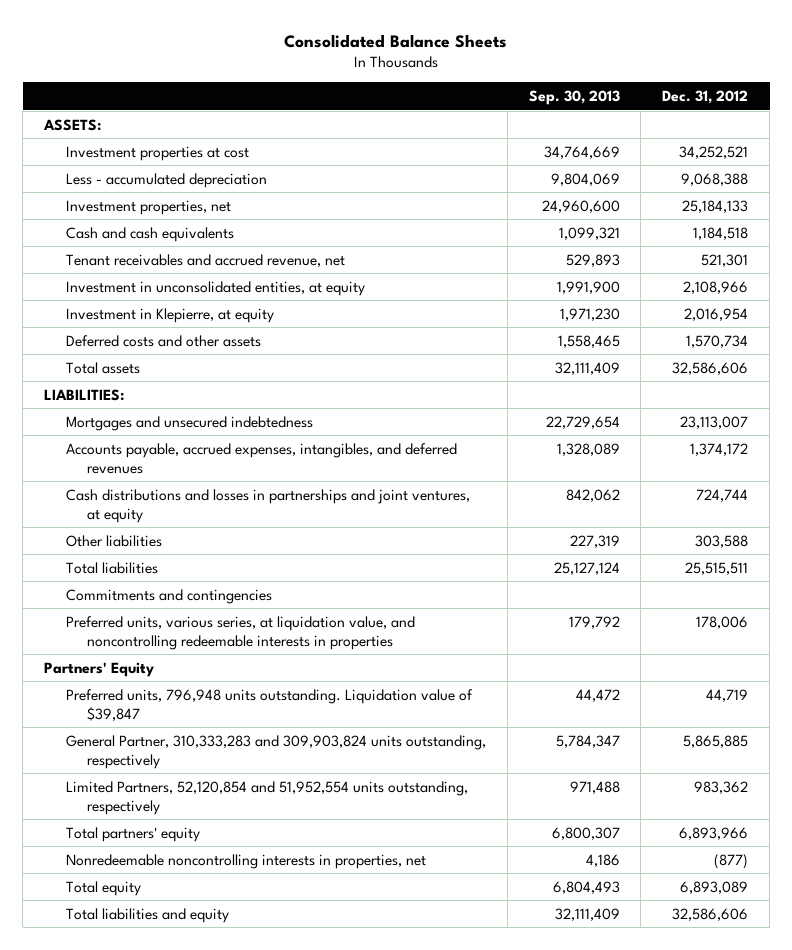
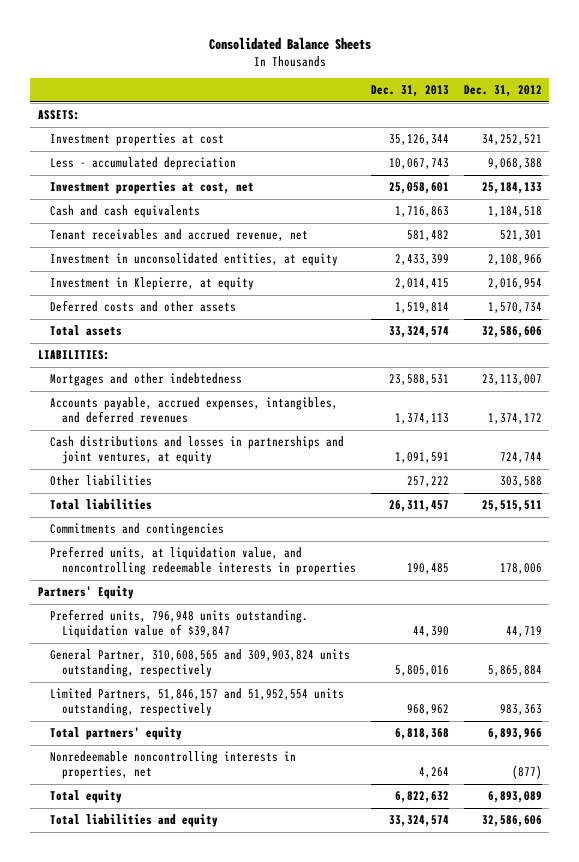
- | Sep. 30, 2013 | Dec. 31, 2012
+ | Dec. 31, 2013 | Dec. 31, 2012
- Investment properties, net | 24,960,600 | 25,184,133
+ Investment properties at cost, net | 25,058,601 | 25,184,133
- Mortgages and unsecured indebtedness | 22,729,654 | 23,113,007
+ Mortgages and other indebtedness | 23,588,531 | 23,113,007
- Preferred units, various series, at liquidation value, and noncontrolling redeemable interests in properties | 179,792 | 178,006
+ Preferred units, at liquidation value, and noncontrolling redeemable interests in properties | 190,485 | 178,006
- General Partner, 310,333,283 and 309,903,824 units outstanding, respectively | 5,784,347 | 5,865,885
- Limited Partners, 52,120,854 and 51,952,554 units outstanding, respectively | 971,488 | 983,362
+ General Partner, 310,608,565 and 309,903,824 units outstanding, respectively | 5,805,016 | 5,865,884
+ Limited Partners, 51,846,157 and 51,952,554 units outstanding, respectively | 968,962 | 983,363

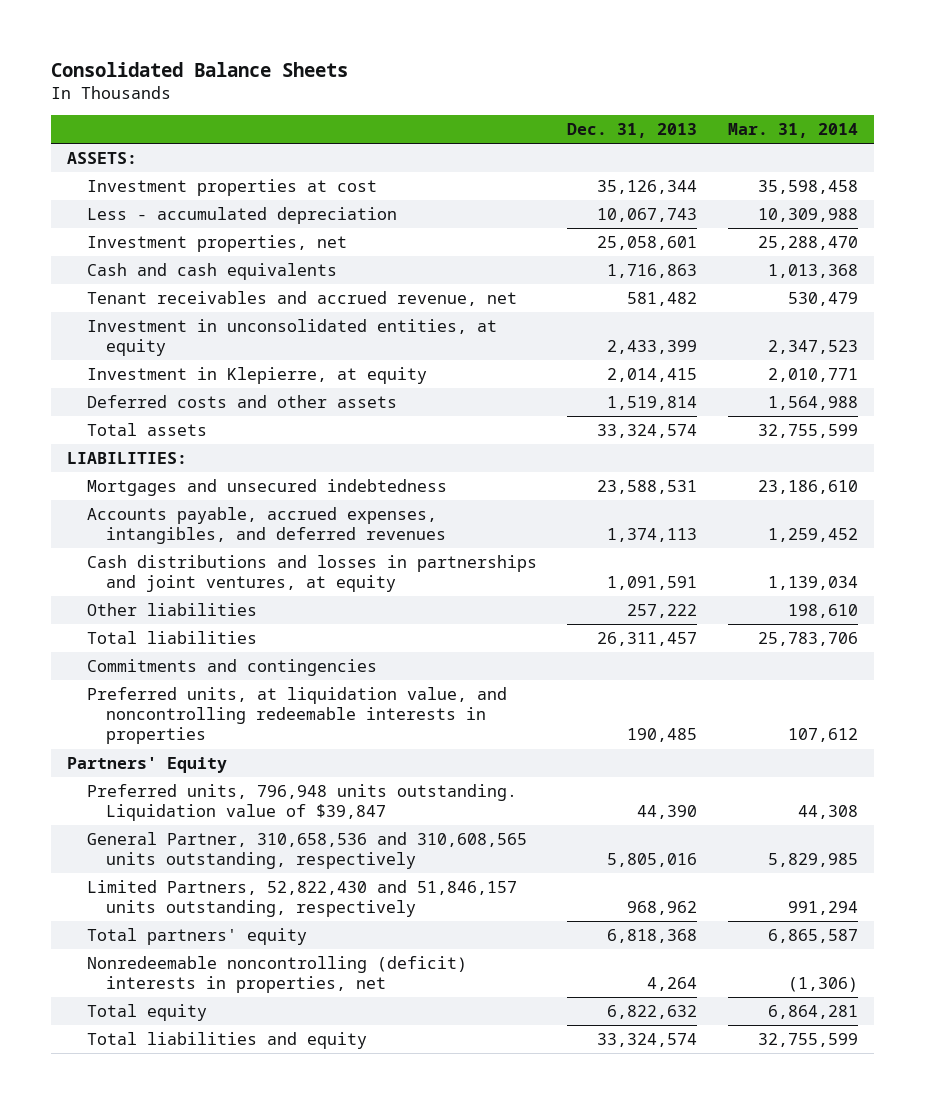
- | Dec. 31, 2013 | Dec. 31, 2012
+ | Dec. 31, 2013 | Mar. 31, 2014
- Investment properties at cost, net | 25,058,601 | 25,184,133
+ Investment properties, net | 25,058,601 | 25,288,470
- Mortgages and other indebtedness | 23,588,531 | 23,113,007
+ Mortgages and unsecured indebtedness | 23,588,531 | 23,186,610
- General Partner, 310,608,565 and 309,903,824 units outstanding, respectively | 5,805,016 | 5,865,884
- Limited Partners, 51,846,157 and 51,952,554 units outstanding, respectively | 968,962 | 983,363
+ General Partner, 310,658,536 and 310,608,565 units outstanding, respectively | 5,805,016 | 5,829,985
+ Limited Partners, 52,822,430 and 51,846,157 units outstanding, respectively | 968,962 | 991,294
- Nonredeemable noncontrolling interests in properties, net | 4,264 | (877)
+ Nonredeemable noncontrolling (deficit) interests in properties, net | 4,264 | (1,306)

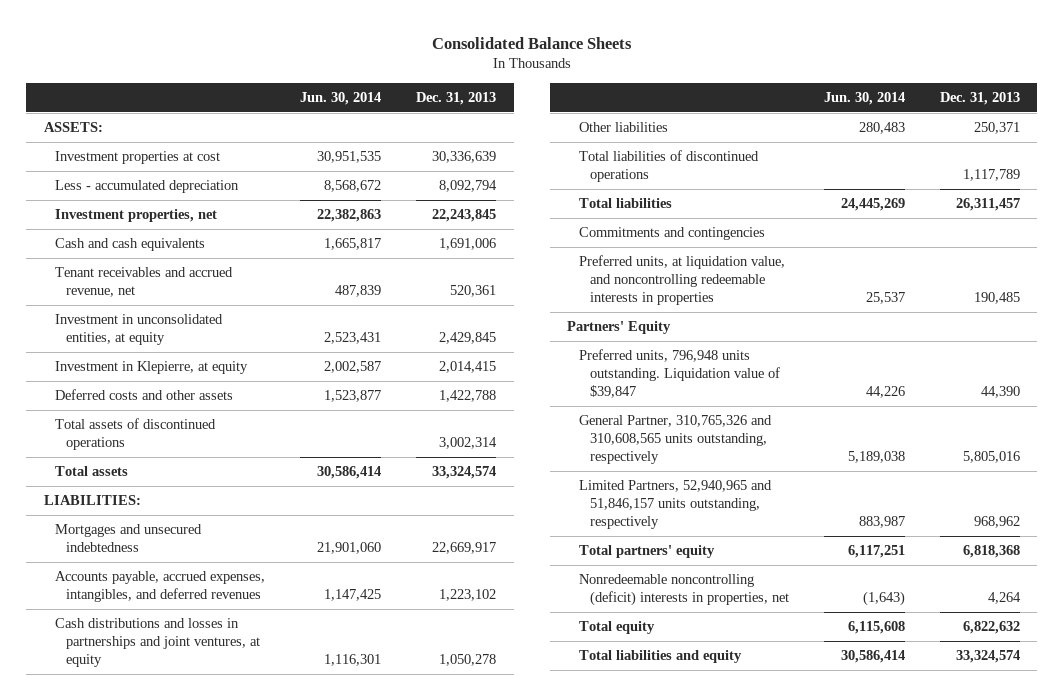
- | Dec. 31, 2013 | Mar. 31, 2014
+ | Jun. 30, 2014 | Dec. 31, 2013
- Investment properties at cost | 35,126,344 | 35,598,458
- Less - accumulated depreciation | 10,067,743 | 10,309,988
- Investment properties, net | 25,058,601 | 25,288,470
- Cash and cash equivalents | 1,716,863 | 1,013,368
- Tenant receivables and accrued revenue, net | 581,482 | 530,479
- Investment in unconsolidated entities, at equity | 2,433,399 | 2,347,523
+ Investment properties at cost | 30,951,535 | 30,336,639
+ Less - accumulated depreciation | 8,568,672 | 8,092,794
+ Investment properties, net | 22,382,863 | 22,243,845
+ Cash and cash equivalents | 1,665,817 | 1,691,006
+ Tenant receivables and accrued revenue, net | 487,839 | 520,361
+ Investment in unconsolidated entities, at equity | 2,523,431 | 2,429,845
- Deferred costs and other assets | 1,519,814 | 1,564,988
+ Deferred costs and other assets | 1,523,877 | 1,422,788
+ Total assets of discontinued operations | | 3,002,314
- Mortgages and unsecured indebtedness | 23,588,531 | 23,186,610
- Accounts payable, accrued expenses, intangibles, and deferred revenues | 1,374,113 | 1,259,452
- Cash distributions and losses in partnerships and joint ventures, at equity | 1,091,591 | 1,139,034
- Other liabilities | 257,222 | 198,610
+ Mortgages and unsecured indebtedness | 21,901,060 | 22,669,917
+ Accounts payable, accrued expenses, intangibles, and deferred revenues | 1,147,425 | 1,223,102
+ Cash distributions and losses in partnerships and joint ventures, at equity | 1,116,301 | 1,050,278
+ Other liabilities | 280,483 | 250,371
+ Total liabilities of discontinued operations | | 1,117,789
- General Partner, 310,658,536 and 310,608,565 units outstanding, respectively | 5,805,016 | 5,829,985
- Limited Partners, 52,822,430 and 51,846,157 units outstanding, respectively | 968,962 | 991,294
+ General Partner, 310,765,326 and 310,608,565 units outstanding, respectively | 5,189,038 | 5,805,016
+ Limited Partners, 52,940,965 and 51,846,157 units outstanding, respectively | 883,987 | 968,962

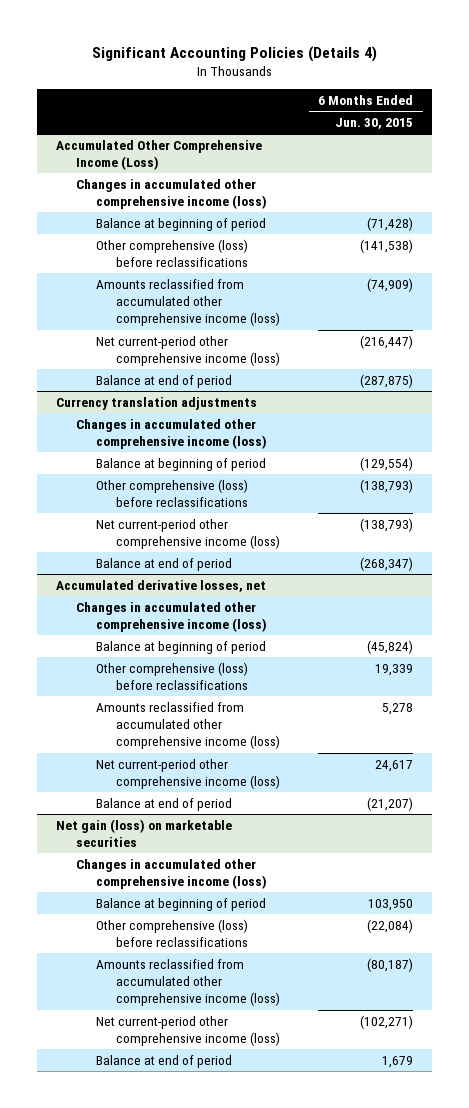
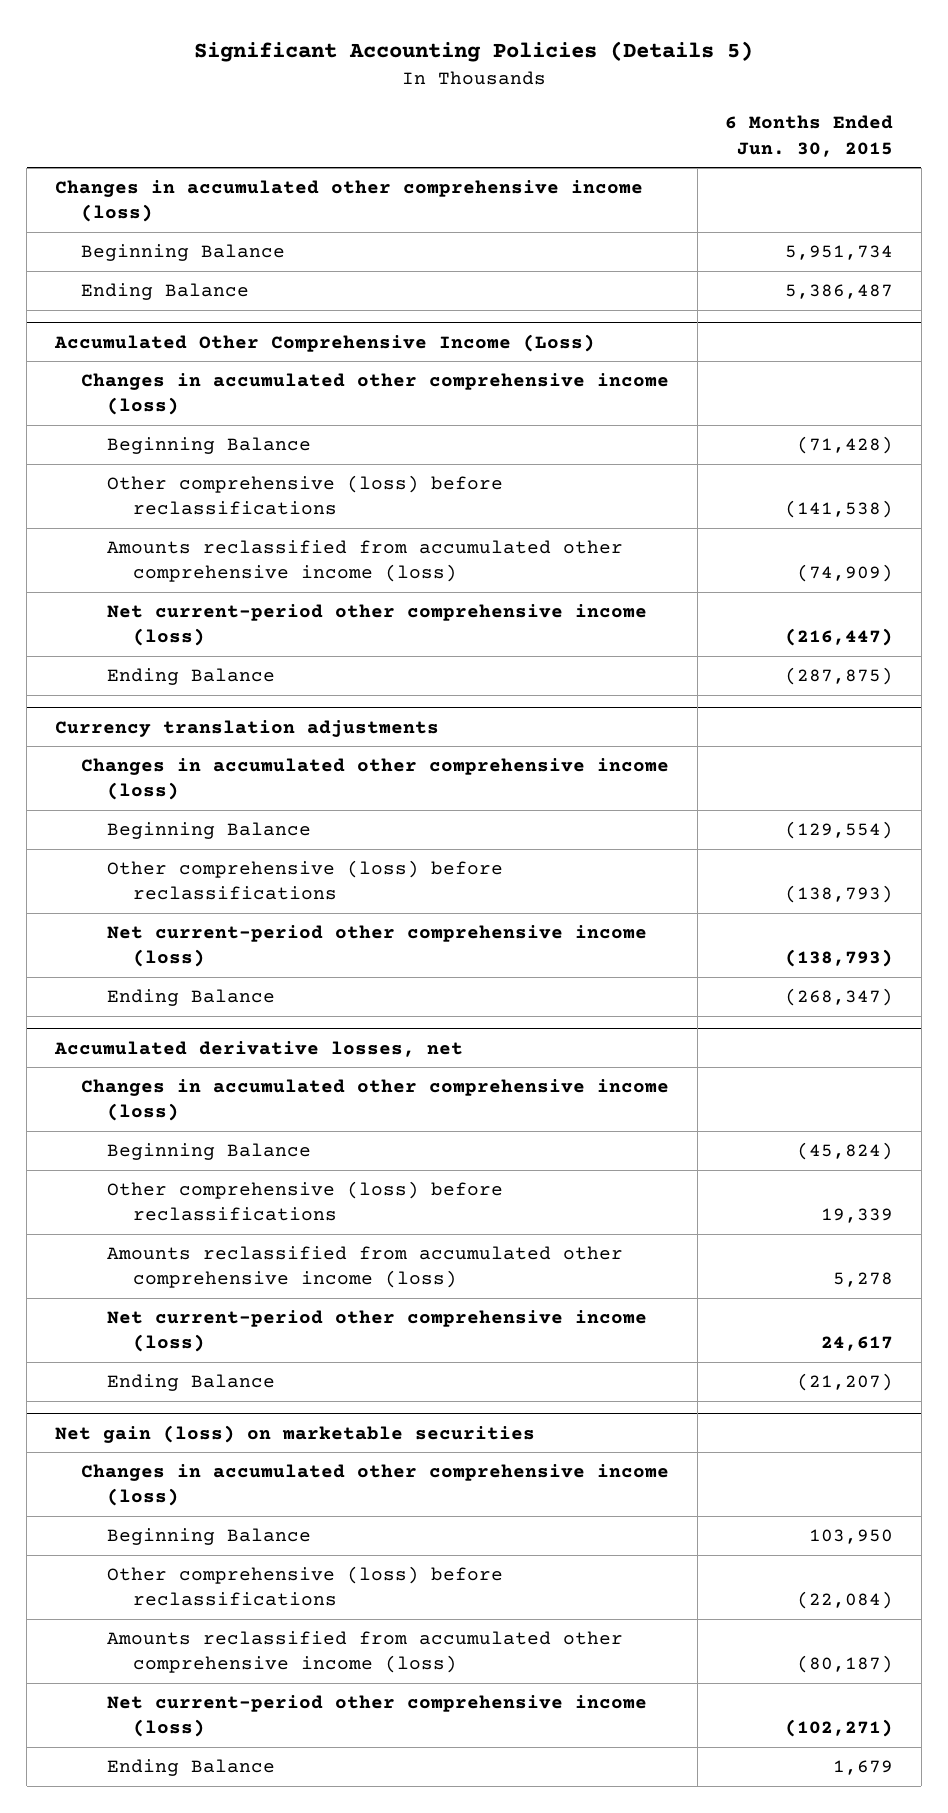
- Significant Accounting Policies (Details 4)
+ Significant Accounting Policies (Details 5)
+ Changes in accumulated other comprehensive income (loss)
+ Beginning Balance | 5,951,734
+ Ending Balance | 5,386,487
@ Accumulated Other Comprehensive Income (Loss)
- Balance at beginning of period | (71,428)
+ Beginning Balance | (71,428)
- Balance at end of period | (287,875)
+ Ending Balance | (287,875)
@ Currency translation adjustments
- Balance at beginning of period | (129,554)
+ Beginning Balance | (129,554)
- Balance at end of period | (268,347)
+ Ending Balance | (268,347)
@ Accumulated derivative losses, net
- Balance at beginning of period | (45,824)
+ Beginning Balance | (45,824)
- Balance at end of period | (21,207)
+ Ending Balance | (21,207)
@ Net gain (loss) on marketable securities
- Balance at beginning of period | 103,950
+ Beginning Balance | 103,950
- Balance at end of period | 1,679
+ Ending Balance | 1,679

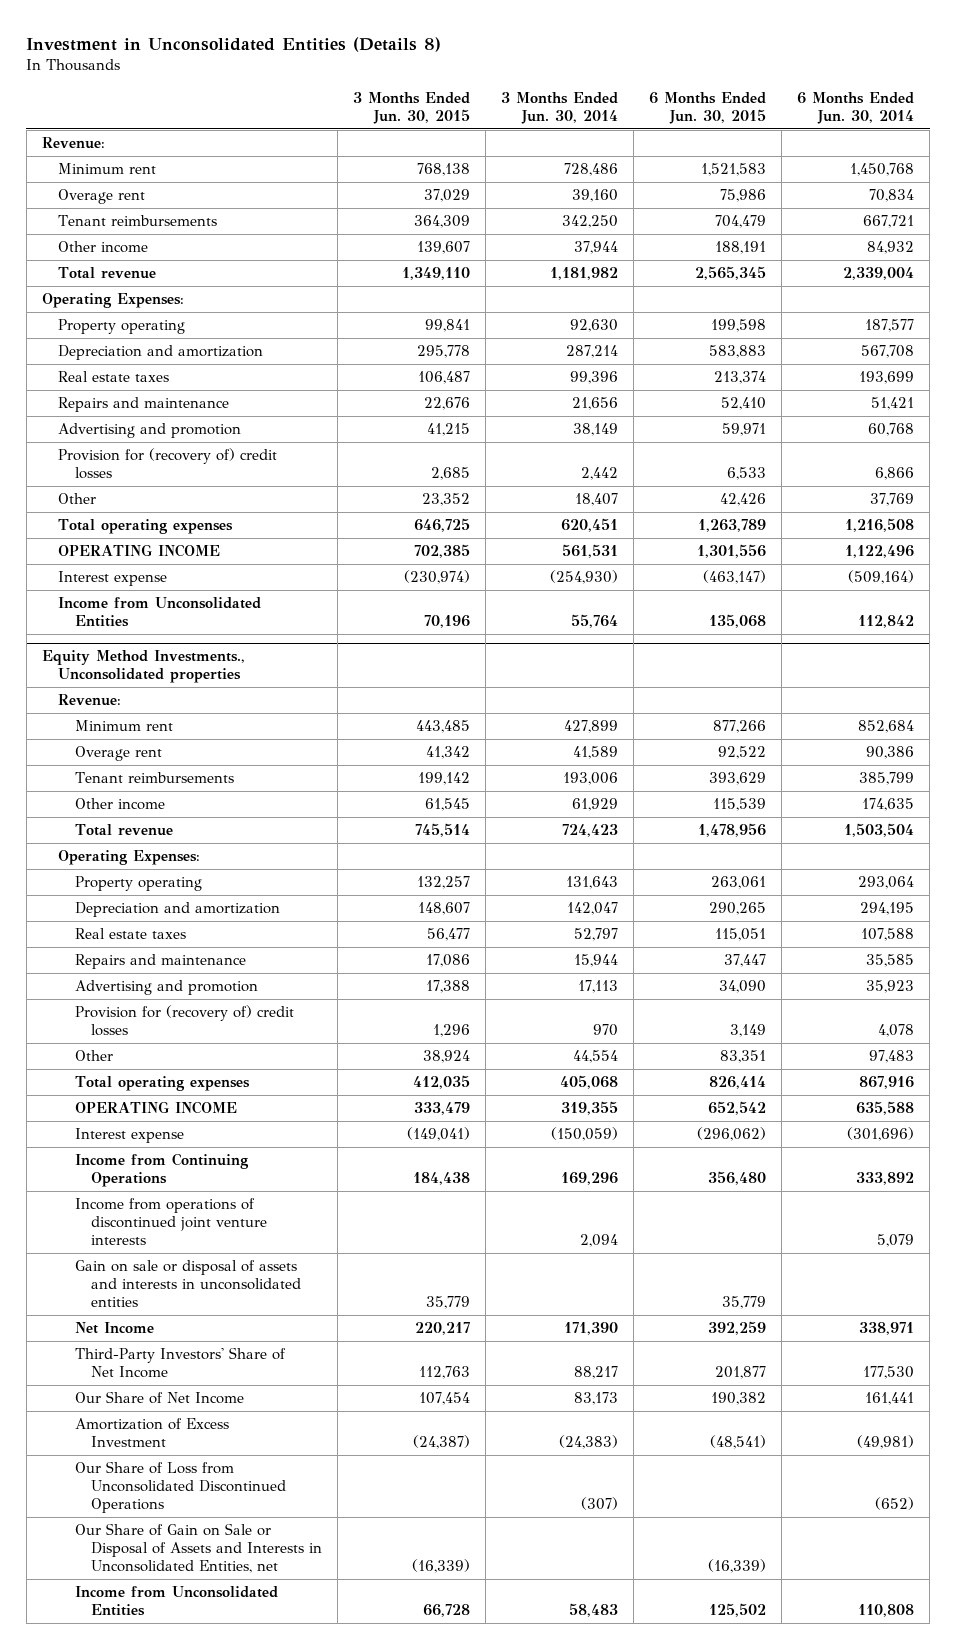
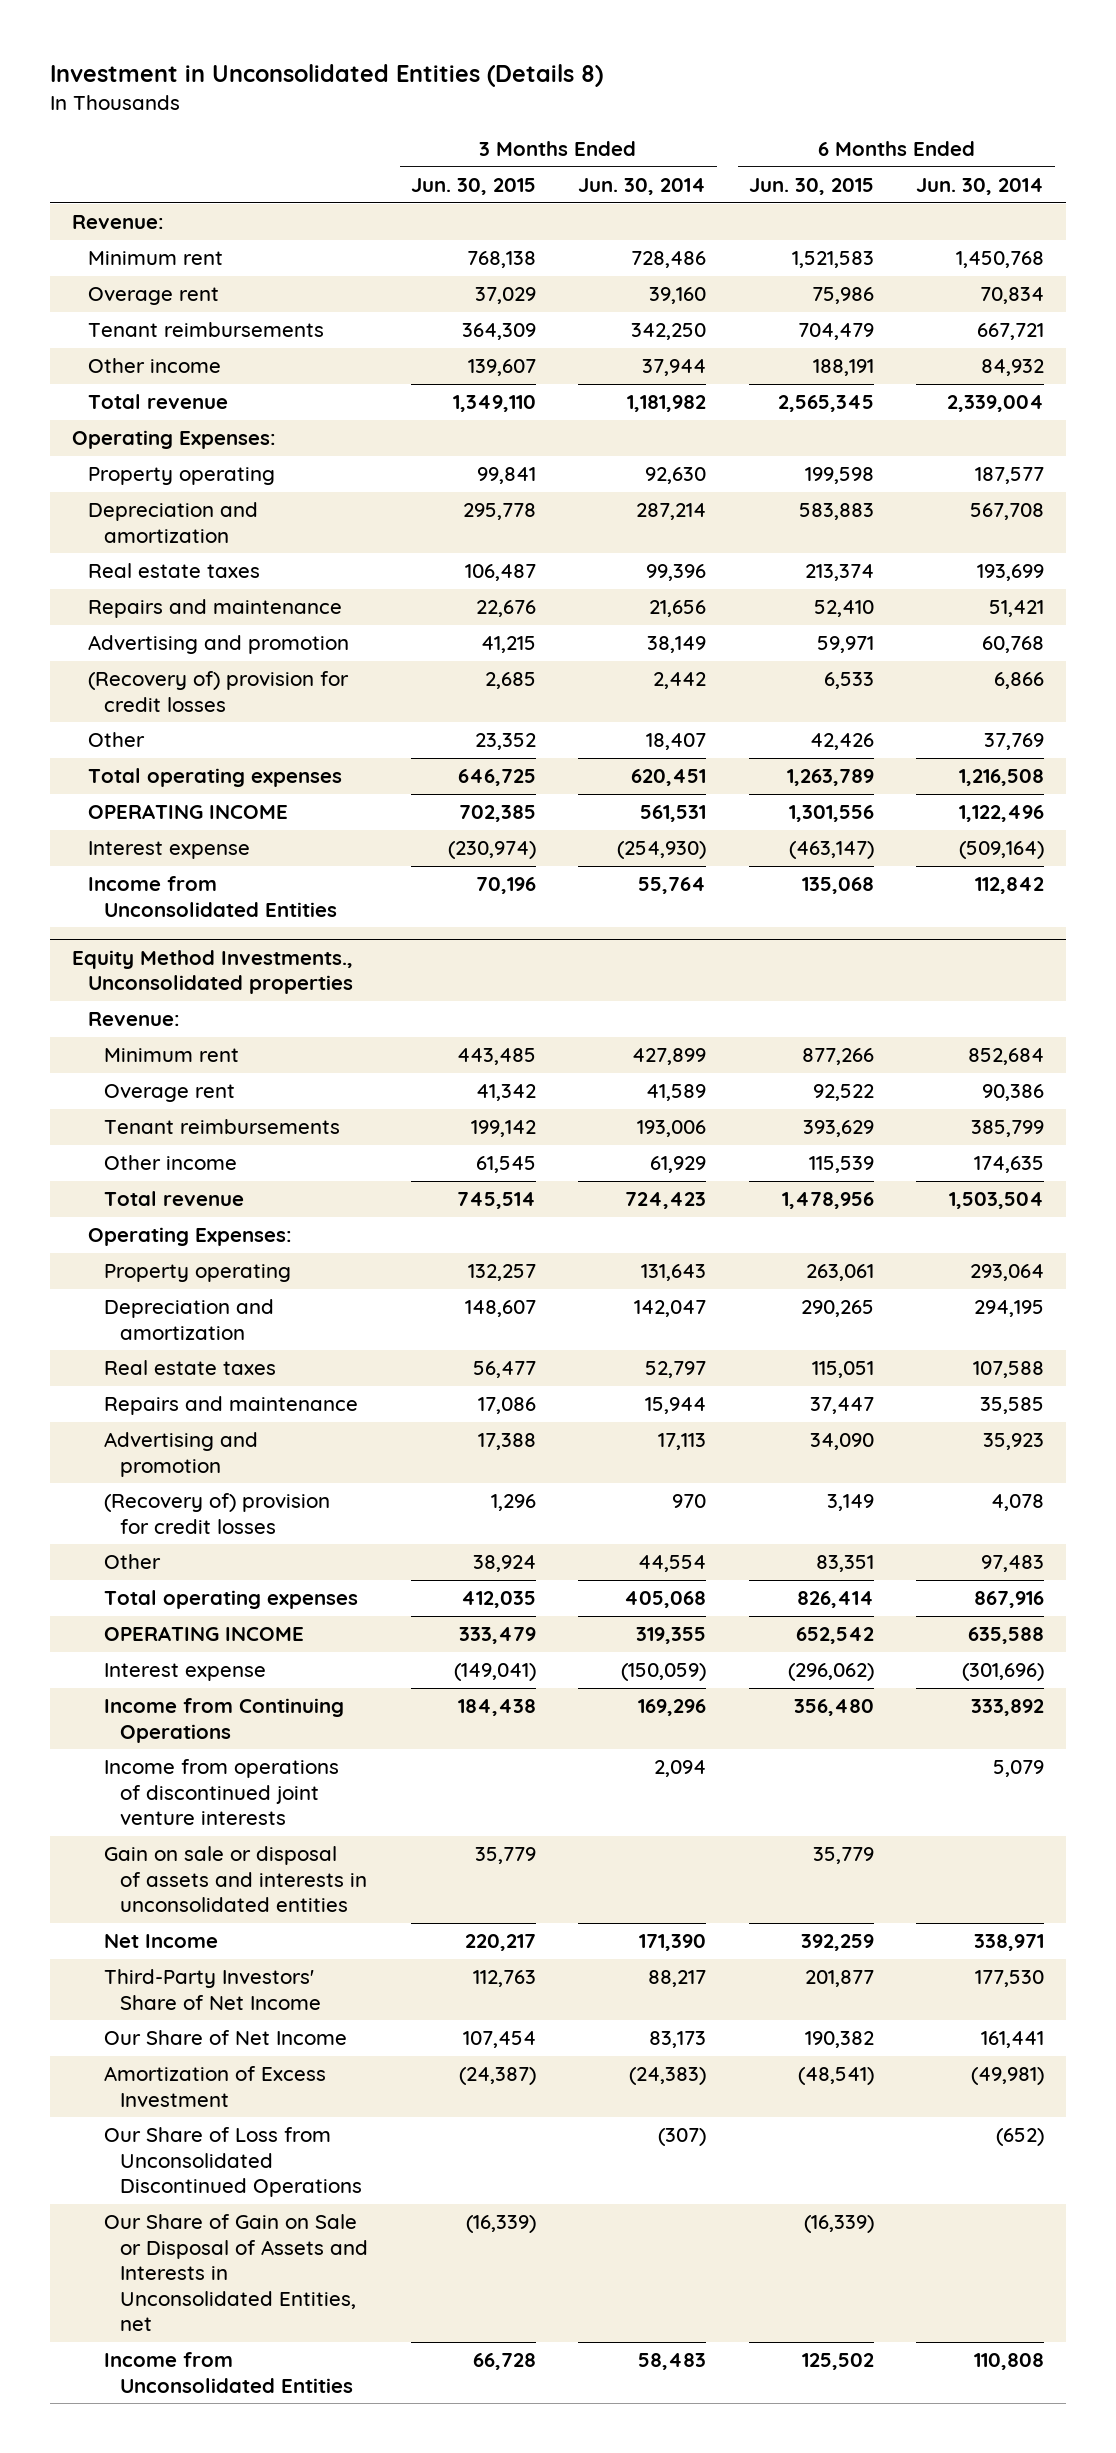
- Provision for (recovery of) credit losses | 2,685 | 2,442 | 6,533 | 6,866
+ (Recovery of) provision for credit losses | 2,685 | 2,442 | 6,533 | 6,866
@ Equity Method Investments., Unconsolidated properties
- Provision for (recovery of) credit losses | 1,296 | 970 | 3,149 | 4,078
+ (Recovery of) provision for credit losses | 1,296 | 970 | 3,149 | 4,078

